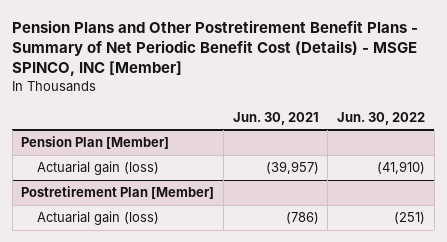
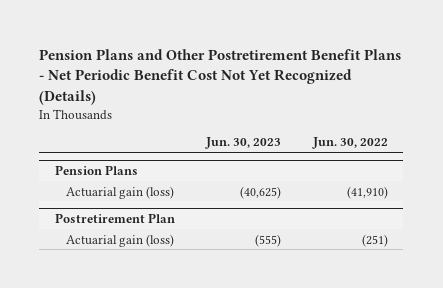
- Pension Plans and Other Postretirement Benefit Plans - Summary of Net Periodic Benefit Cost (Details) - MSGE SPINCO, INC [Member]
+ Pension Plans and Other Postretirement Benefit Plans - Net Periodic Benefit Cost Not Yet Recognized (Details)
- | Jun. 30, 2021 | Jun. 30, 2022
+ | Jun. 30, 2023 | Jun. 30, 2022
- Pension Plan [Member]
+ Pension Plans
- Postretirement Plan [Member]
+ Postretirement Plan

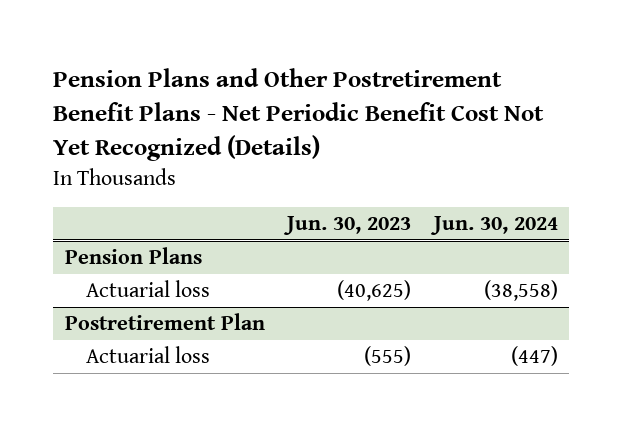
- | Jun. 30, 2023 | Jun. 30, 2022
+ | Jun. 30, 2023 | Jun. 30, 2024
@ Pension Plans
- Actuarial gain (loss) | (40,625) | (41,910)
+ Actuarial loss | (40,625) | (38,558)
@ Postretirement Plan
- Actuarial gain (loss) | (555) | (251)
+ Actuarial loss | (555) | (447)

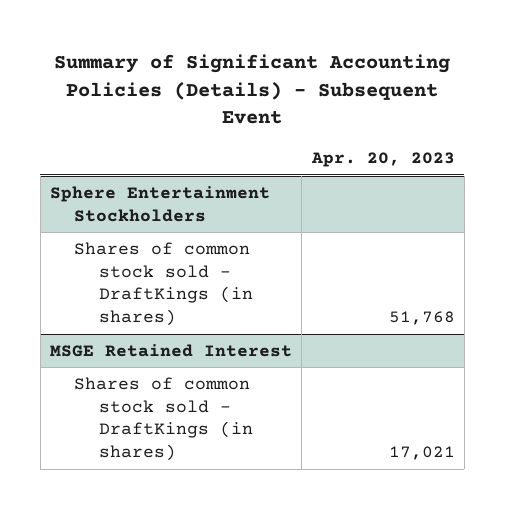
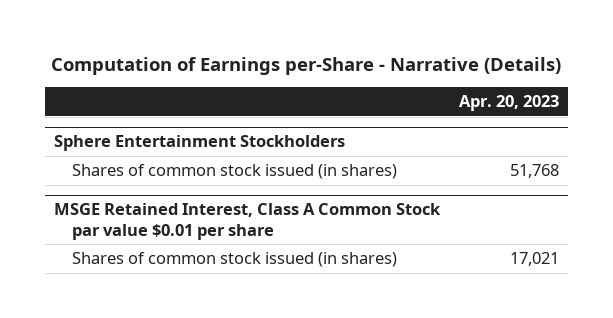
- Summary of Significant Accounting Policies (Details) - Subsequent Event
+ Computation of Earnings per-Share - Narrative (Details)
@ Sphere Entertainment Stockholders
- Shares of common stock sold - DraftKings (in shares) | 51,768
- MSGE Retained Interest
- Shares of common stock sold - DraftKings (in shares) | 17,021
@ Sphere Entertainment Stockholders
+ Shares of common stock issued (in shares) | 51,768
+ MSGE Retained Interest, Class A Common Stock par value $0.01 per share
+ Shares of common stock issued (in shares) | 17,021

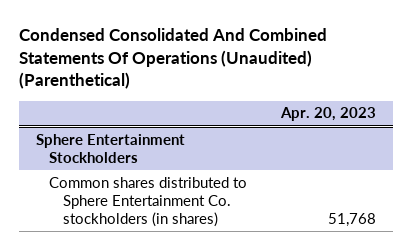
- Computation of Earnings per-Share - Narrative (Details)
+ Condensed Consolidated And Combined Statements Of Operations (Unaudited) (Parenthetical)
@ Sphere Entertainment Stockholders
- Shares of common stock issued (in shares) | 51,768
- MSGE Retained Interest, Class A Common Stock par value $0.01 per share
- Shares of common stock issued (in shares) | 17,021
@ Sphere Entertainment Stockholders
+ Common shares distributed to Sphere Entertainment Co. stockholders (in shares) | 51,768

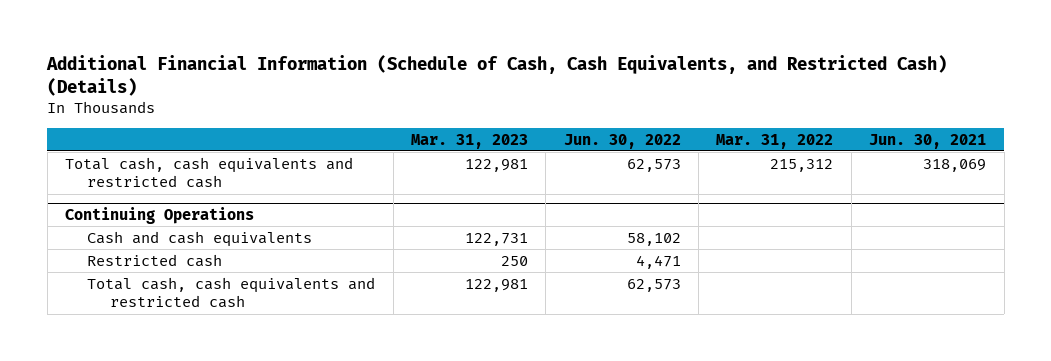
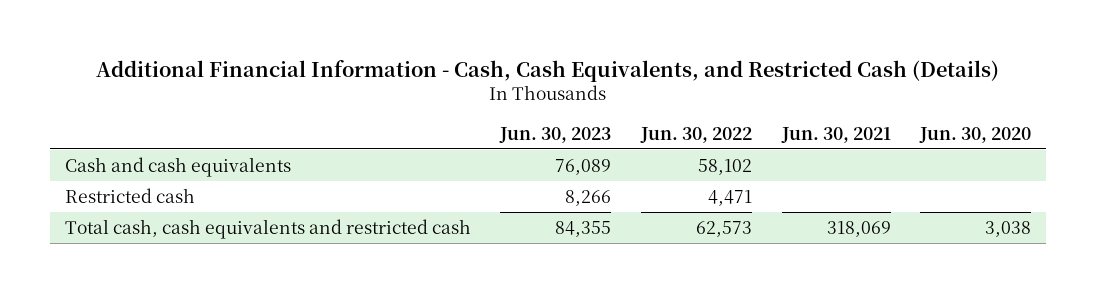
- Additional Financial Information (Schedule of Cash, Cash Equivalents, and Restricted Cash) (Details)
+ Additional Financial Information - Cash, Cash Equivalents, and Restricted Cash (Details)
- | Mar. 31, 2023 | Jun. 30, 2022 | Mar. 31, 2022 | Jun. 30, 2021
+ | Jun. 30, 2023 | Jun. 30, 2022 | Jun. 30, 2021 | Jun. 30, 2020
- Continuing Operations
- Total cash, cash equivalents and restricted cash | 122,981 | 62,573 | |
moved down: Total cash, cash equivalents and restricted cash | 84,355 | 62,573 | 318,069 | 3,038

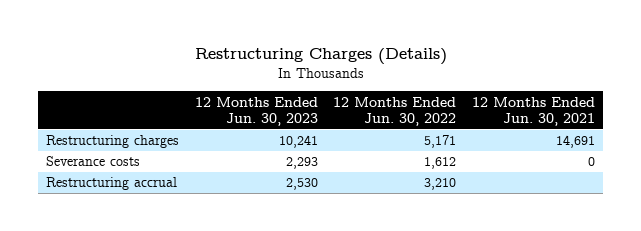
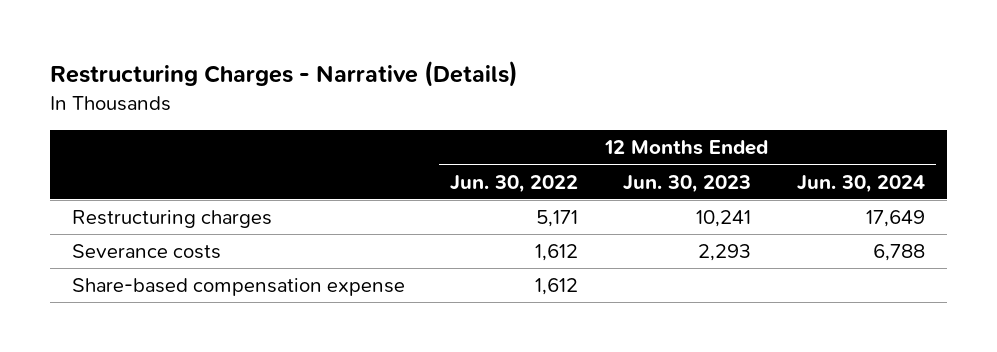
- Restructuring Charges (Details)
+ Restructuring Charges - Narrative (Details)
- | 12 Months Ended Jun. 30, 2023 | 12 Months Ended Jun. 30, 2022 | 12 Months Ended Jun. 30, 2021
+ | 12 Months Ended Jun. 30, 2022 | 12 Months Ended Jun. 30, 2023 | 12 Months Ended Jun. 30, 2024
- Restructuring accrual | 2,530 | 3,210 |
+ Share-based compensation expense | 1,612 | |

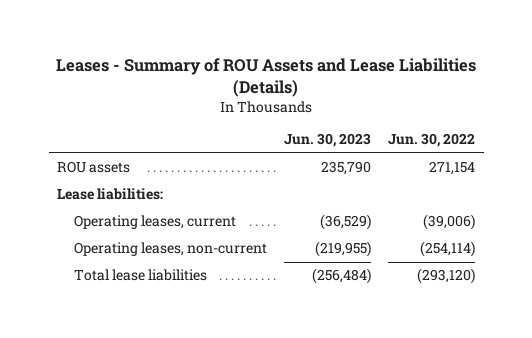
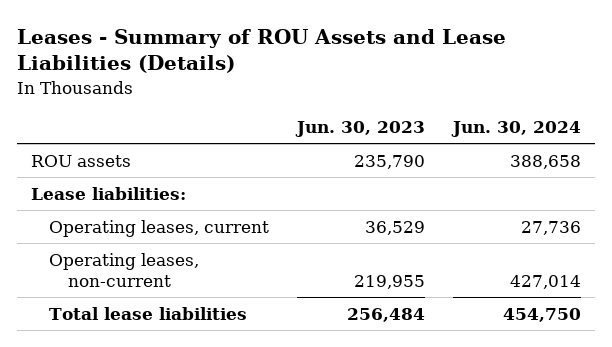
- | Jun. 30, 2023 | Jun. 30, 2022
+ | Jun. 30, 2023 | Jun. 30, 2024
- Operating leases, current | (36,529) | (39,006)
- Operating leases, non-current | (219,955) | (254,114)
- Total lease liabilities | (256,484) | (293,120)
+ Operating leases, current | 36,529 | 27,736
+ Operating leases, non-current | 219,955 | 427,014
+ Total lease liabilities | 256,484 | 454,750

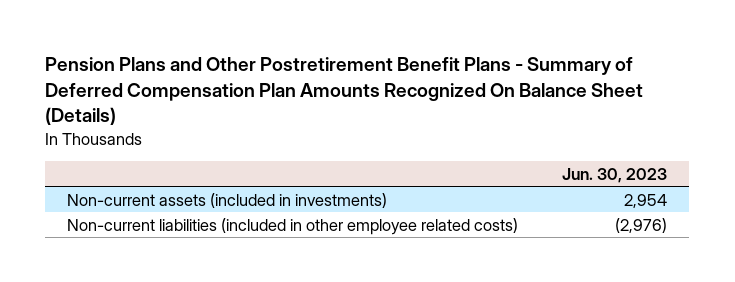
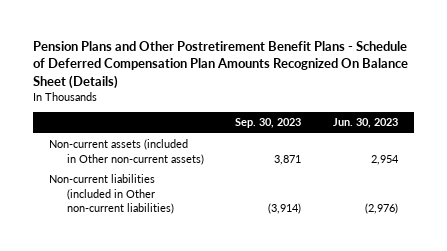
- Pension Plans and Other Postretirement Benefit Plans - Summary of Deferred Compensation Plan Amounts Recognized On Balance Sheet (Details)
+ Pension Plans and Other Postretirement Benefit Plans - Schedule of Deferred Compensation Plan Amounts Recognized On Balance Sheet (Details)
- | Jun. 30, 2023
+ | Sep. 30, 2023 | Jun. 30, 2023
- Non-current assets (included in investments) | 2,954
- Non-current liabilities (included in other employee related costs) | (2,976)
+ Non-current assets (included in Other non-current assets) | 3,871 | 2,954
+ Non-current liabilities (included in Other non-current liabilities) | (3,914) | (2,976)

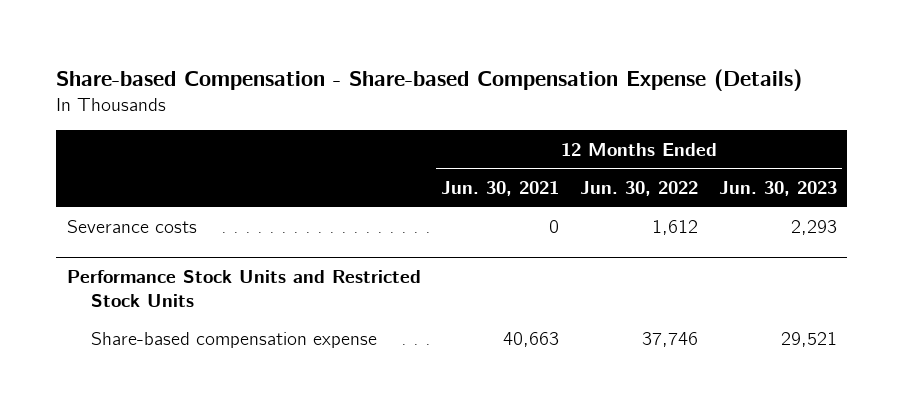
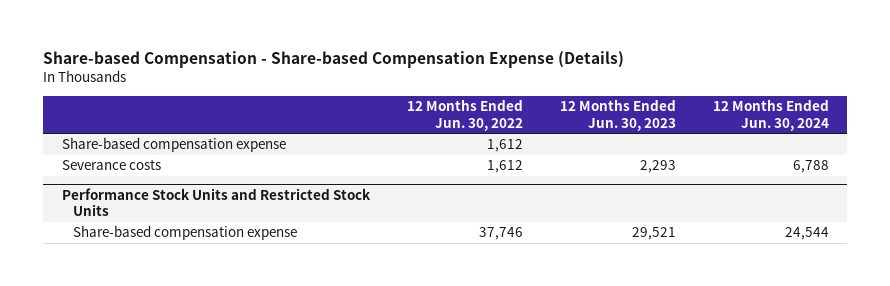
- | 12 Months Ended Jun. 30, 2021 | 12 Months Ended Jun. 30, 2022 | 12 Months Ended Jun. 30, 2023
+ | 12 Months Ended Jun. 30, 2022 | 12 Months Ended Jun. 30, 2023 | 12 Months Ended Jun. 30, 2024
+ Share-based compensation expense | 1,612 | |

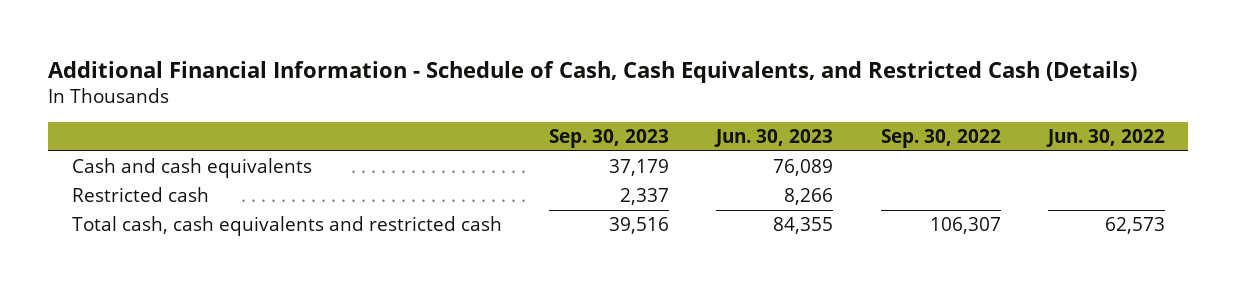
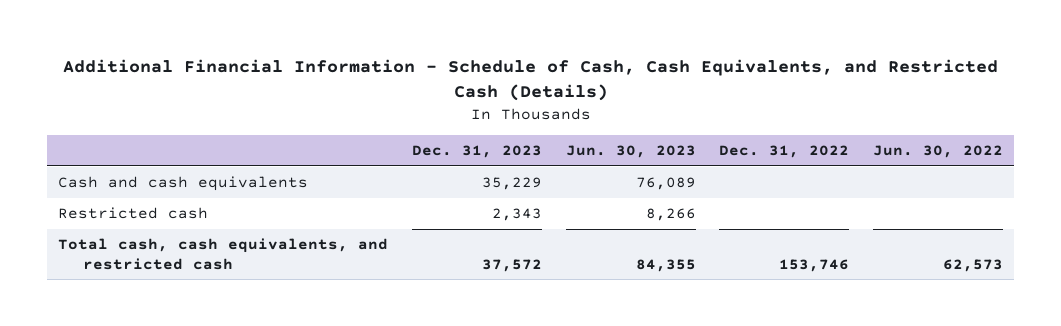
- | Sep. 30, 2023 | Jun. 30, 2023 | Sep. 30, 2022 | Jun. 30, 2022
+ | Dec. 31, 2023 | Jun. 30, 2023 | Dec. 31, 2022 | Jun. 30, 2022
- Total cash, cash equivalents and restricted cash | 39,516 | 84,355 | 106,307 | 62,573
+ Total cash, cash equivalents, and restricted cash | 37,572 | 84,355 | 153,746 | 62,573

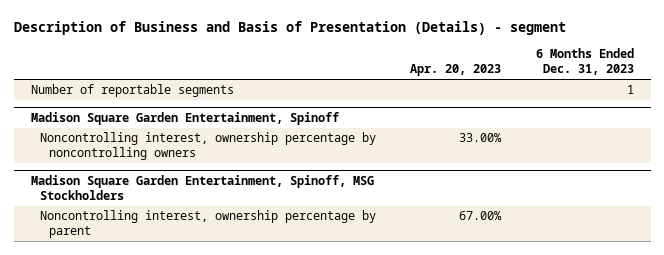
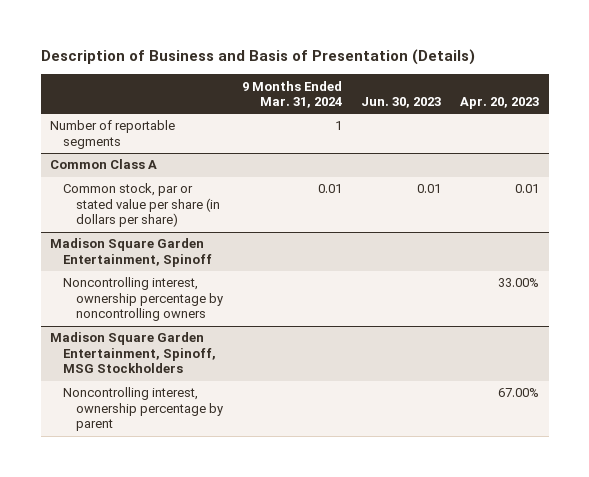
- Description of Business and Basis of Presentation (Details) - segment
+ Description of Business and Basis of Presentation (Details)
- | Apr. 20, 2023 | 6 Months Ended Dec. 31, 2023
+ | 9 Months Ended Mar. 31, 2024 | Jun. 30, 2023 | Apr. 20, 2023
+ Common Class A
+ Common stock, par or stated value per share (in dollars per share) | 0.01 | 0.01 | 0.01

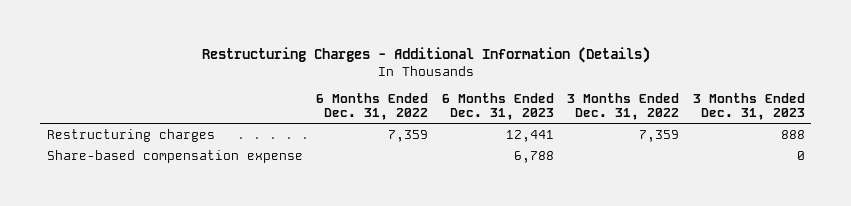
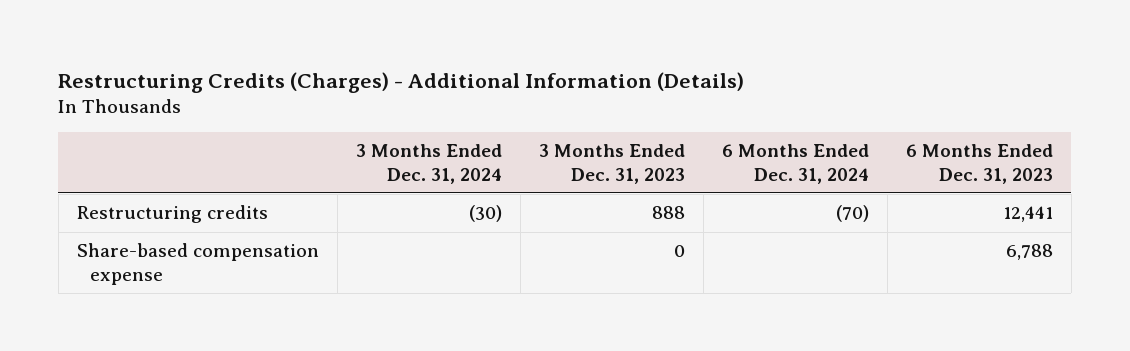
- Restructuring Charges - Additional Information (Details)
+ Restructuring Credits (Charges) - Additional Information (Details)
- | 6 Months Ended Dec. 31, 2022 | 6 Months Ended Dec. 31, 2023 | 3 Months Ended Dec. 31, 2022 | 3 Months Ended Dec. 31, 2023
+ | 3 Months Ended Dec. 31, 2024 | 3 Months Ended Dec. 31, 2023 | 6 Months Ended Dec. 31, 2024 | 6 Months Ended Dec. 31, 2023
- Restructuring charges | 7,359 | 12,441 | 7,359 | 888
+ Restructuring credits | (30) | 888 | (70) | 12,441

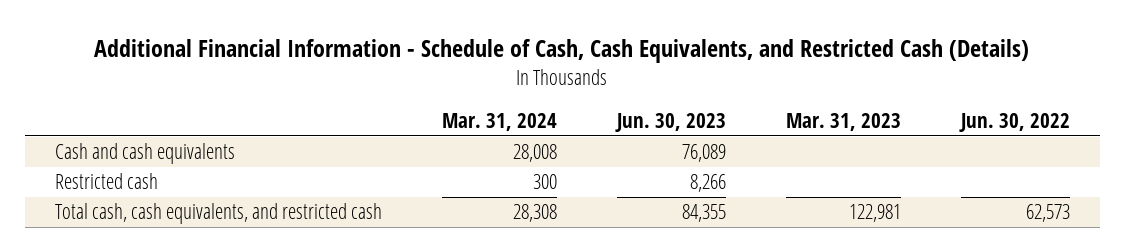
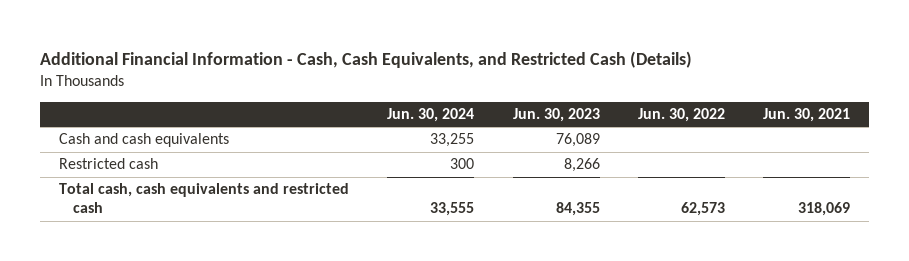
- Additional Financial Information - Schedule of Cash, Cash Equivalents, and Restricted Cash (Details)
+ Additional Financial Information - Cash, Cash Equivalents, and Restricted Cash (Details)
- | Mar. 31, 2024 | Jun. 30, 2023 | Mar. 31, 2023 | Jun. 30, 2022
+ | Jun. 30, 2024 | Jun. 30, 2023 | Jun. 30, 2022 | Jun. 30, 2021
- Total cash, cash equivalents, and restricted cash | 28,308 | 84,355 | 122,981 | 62,573
+ Total cash, cash equivalents and restricted cash | 33,555 | 84,355 | 62,573 | 318,069

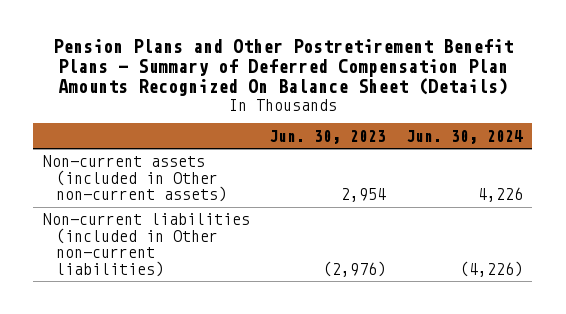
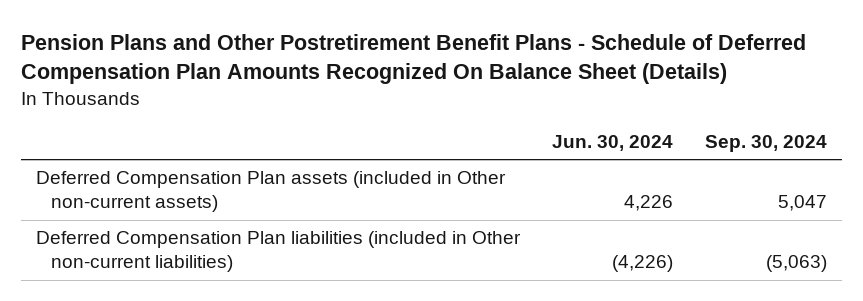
- Pension Plans and Other Postretirement Benefit Plans - Summary of Deferred Compensation Plan Amounts Recognized On Balance Sheet (Details)
+ Pension Plans and Other Postretirement Benefit Plans - Schedule of Deferred Compensation Plan Amounts Recognized On Balance Sheet (Details)
- | Jun. 30, 2023 | Jun. 30, 2024
+ | Jun. 30, 2024 | Sep. 30, 2024
- Non-current assets (included in Other non-current assets) | 2,954 | 4,226
- Non-current liabilities (included in Other non-current liabilities) | (2,976) | (4,226)
+ Deferred Compensation Plan assets (included in Other non-current assets) | 4,226 | 5,047
+ Deferred Compensation Plan liabilities (included in Other non-current liabilities) | (4,226) | (5,063)

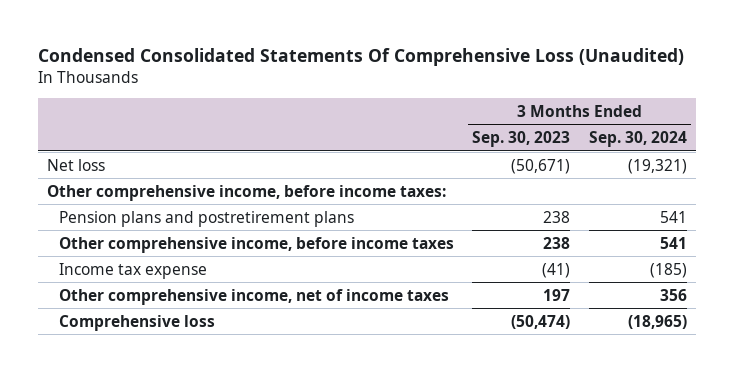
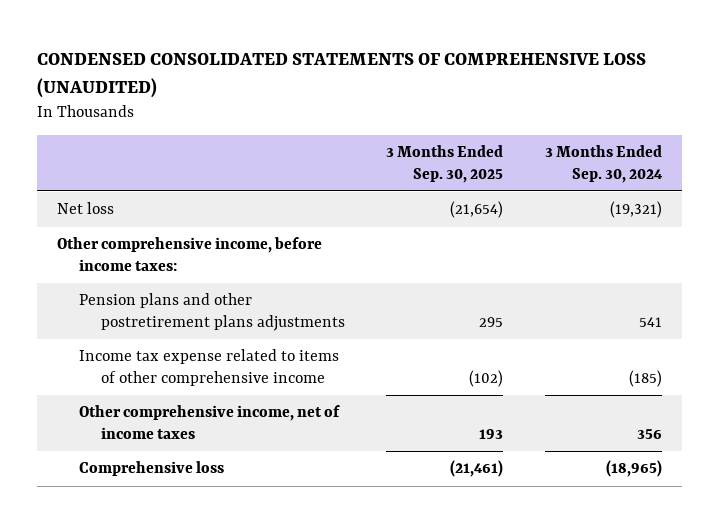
- Condensed Consolidated Statements Of Comprehensive Loss (Unaudited)
+ CONDENSED CONSOLIDATED STATEMENTS OF COMPREHENSIVE LOSS (UNAUDITED)
- | 3 Months Ended Sep. 30, 2023 | 3 Months Ended Sep. 30, 2024
+ | 3 Months Ended Sep. 30, 2025 | 3 Months Ended Sep. 30, 2024
- Pension plans and postretirement plans | 238 | 541
- Other comprehensive income, before income taxes | 238 | 541
- Income tax expense | (41) | (185)
+ Pension plans and other postretirement plans adjustments | 295 | 541
+ Income tax expense related to items of other comprehensive income | (102) | (185)

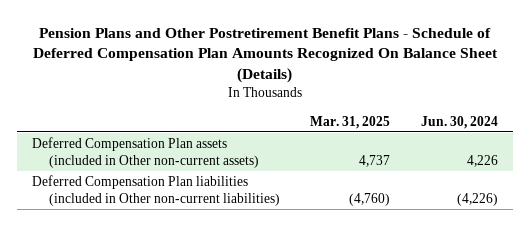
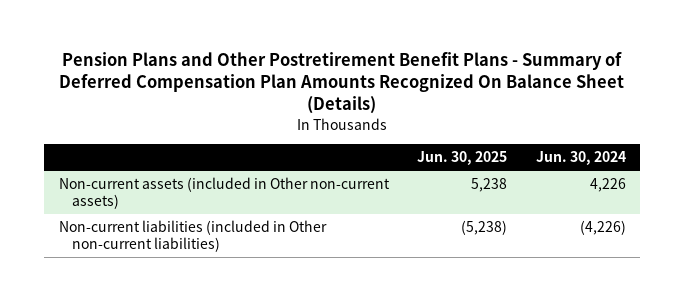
- Pension Plans and Other Postretirement Benefit Plans - Schedule of Deferred Compensation Plan Amounts Recognized On Balance Sheet (Details)
+ Pension Plans and Other Postretirement Benefit Plans - Summary of Deferred Compensation Plan Amounts Recognized On Balance Sheet (Details)
- | Mar. 31, 2025 | Jun. 30, 2024
+ | Jun. 30, 2025 | Jun. 30, 2024
- Deferred Compensation Plan assets (included in Other non-current assets) | 4,737 | 4,226
- Deferred Compensation Plan liabilities (included in Other non-current liabilities) | (4,760) | (4,226)
+ Non-current assets (included in Other non-current assets) | 5,238 | 4,226
+ Non-current liabilities (included in Other non-current liabilities) | (5,238) | (4,226)

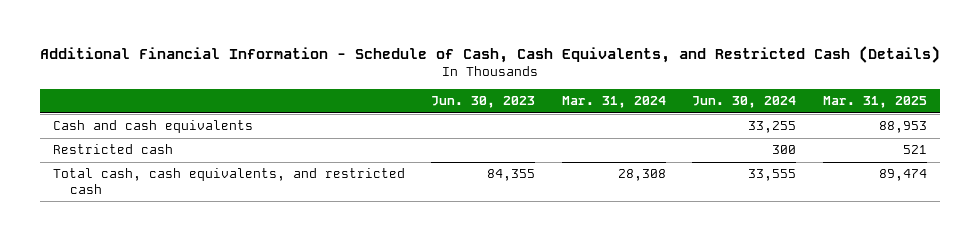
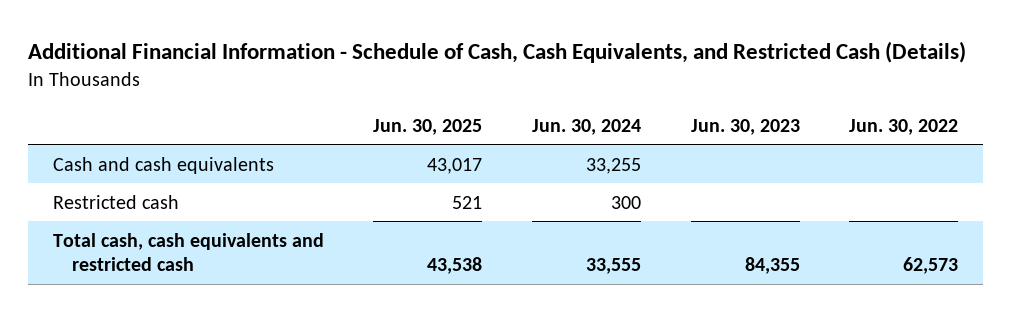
- | Jun. 30, 2023 | Mar. 31, 2024 | Jun. 30, 2024 | Mar. 31, 2025
+ | Jun. 30, 2025 | Jun. 30, 2024 | Jun. 30, 2023 | Jun. 30, 2022
- Total cash, cash equivalents, and restricted cash | 84,355 | 28,308 | 33,555 | 89,474
+ Total cash, cash equivalents and restricted cash | 43,538 | 33,555 | 84,355 | 62,573

